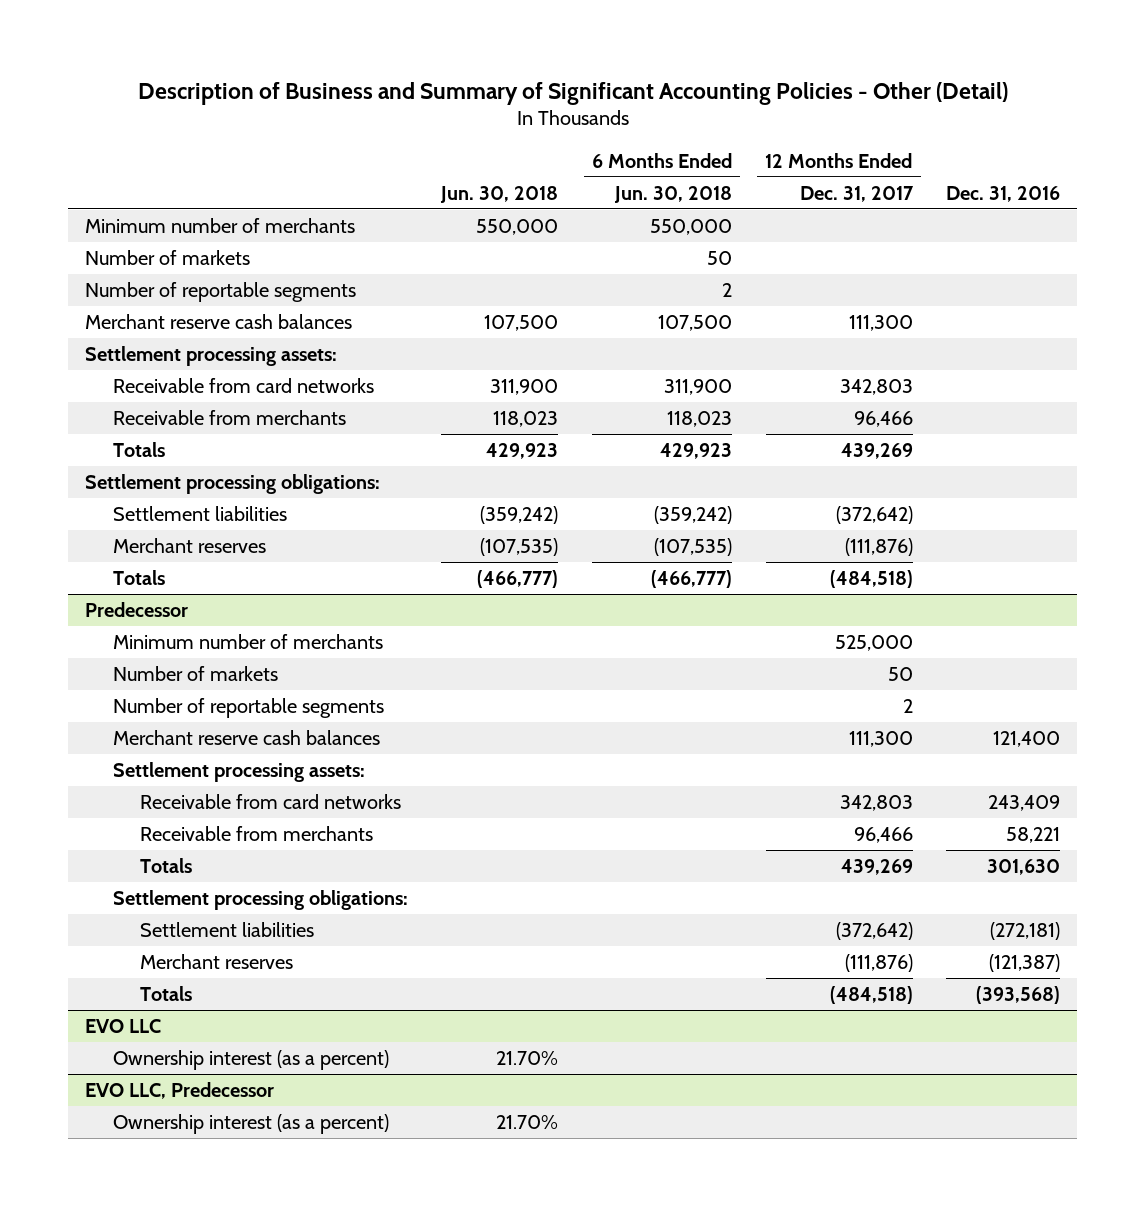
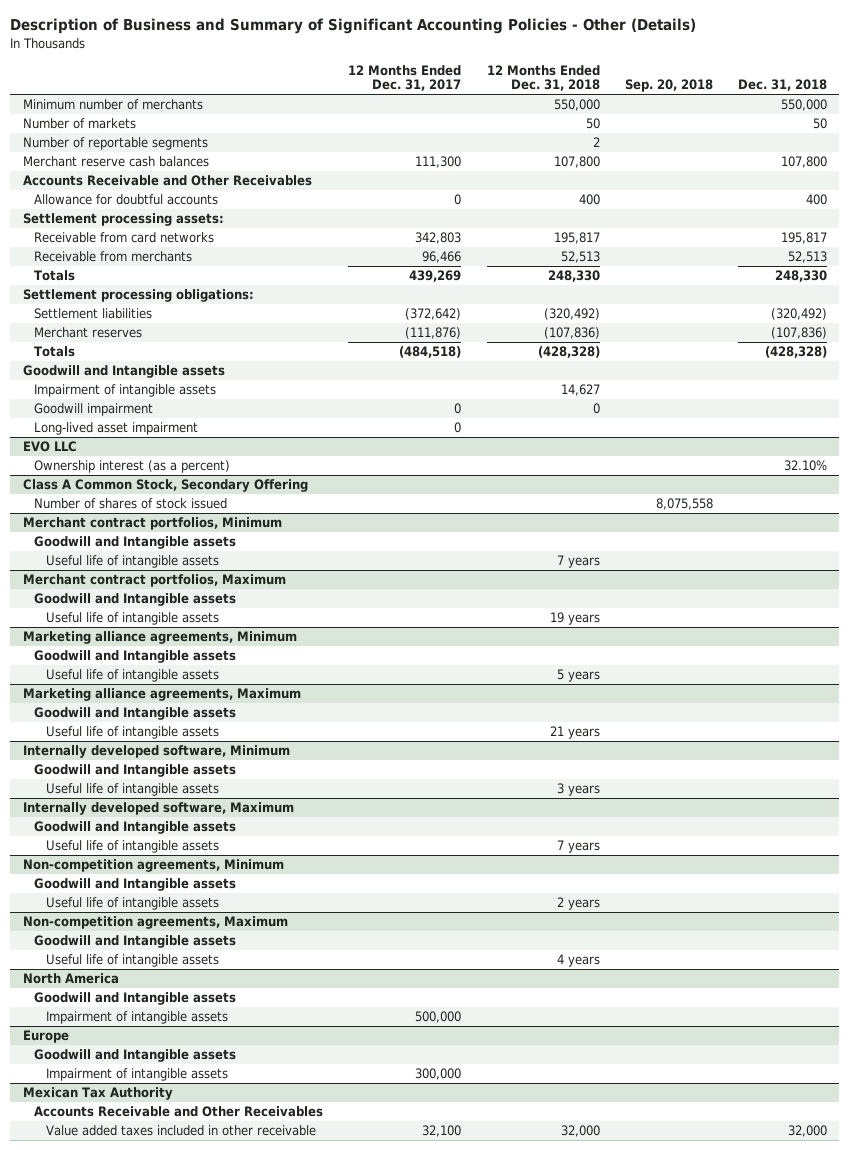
- Description of Business and Summary of Significant Accounting Policies - Other (Detail)
+ Description of Business and Summary of Significant Accounting Policies - Other (Details)
- | Jun. 30, 2018 | 6 Months Ended Jun. 30, 2018 | 12 Months Ended Dec. 31, 2017 | Dec. 31, 2016
+ | 12 Months Ended Dec. 31, 2017 | 12 Months Ended Dec. 31, 2018 | Sep. 20, 2018 | Dec. 31, 2018
+ Accounts Receivable and Other Receivables
+ Allowance for doubtful accounts | 0 | 400 | | 400
- Predecessor
- Minimum number of merchants | | | 525,000 |
- Number of markets | | | 50 |
- Number of reportable segments | | | 2 |
- Merchant reserve cash balances | | | 111,300 | 121,400
- Settlement processing assets:
- Receivable from card networks | | | 342,803 | 243,409
- Receivable from merchants | | | 96,466 | 58,221
- Totals | | | 439,269 | 301,630
- Settlement processing obligations:
- Settlement liabilities | | | (372,642) | (272,181)
- Merchant reserves | | | (111,876) | (121,387)
- Totals | | | (484,518) | (393,568)
+ Goodwill and Intangible assets
+ Impairment of intangible assets | | 14,627 | |
+ Goodwill impairment | 0 | 0 | |
+ Long-lived asset impairment | 0 | | |
- EVO LLC, Predecessor
- Ownership interest (as a percent) | 21.70% | | |
+ Class A Common Stock, Secondary Offering
+ Number of shares of stock issued | | | 8,075,558 |
+ Merchant contract portfolios, Minimum
+ Goodwill and Intangible assets
+ Useful life of intangible assets | | 7 years | |
+ Merchant contract portfolios, Maximum
+ Goodwill and Intangible assets
+ Useful life of intangible assets | | 19 years | |
+ Marketing alliance agreements, Minimum
+ Goodwill and Intangible assets
+ Useful life of intangible assets | | 5 years | |
+ Marketing alliance agreements, Maximum
+ Goodwill and Intangible assets
+ Useful life of intangible assets | | 21 years | |
+ Internally developed software, Minimum
+ Goodwill and Intangible assets
+ Useful life of intangible assets | | 3 years | |
+ Internally developed software, Maximum
+ Goodwill and Intangible assets
+ Useful life of intangible assets | | 7 years | |
+ Non-competition agreements, Minimum
+ Goodwill and Intangible assets
+ Useful life of intangible assets | | 2 years | |
+ Non-competition agreements, Maximum
+ Goodwill and Intangible assets
+ Useful life of intangible assets | | 4 years | |
+ North America
+ Goodwill and Intangible assets
+ Impairment of intangible assets | 500,000 | | |
+ Europe
+ Goodwill and Intangible assets
+ Impairment of intangible assets | 300,000 | | |
+ Mexican Tax Authority
+ Accounts Receivable and Other Receivables
+ Value added taxes included in other receivable | 32,100 | 32,000 | | 32,000

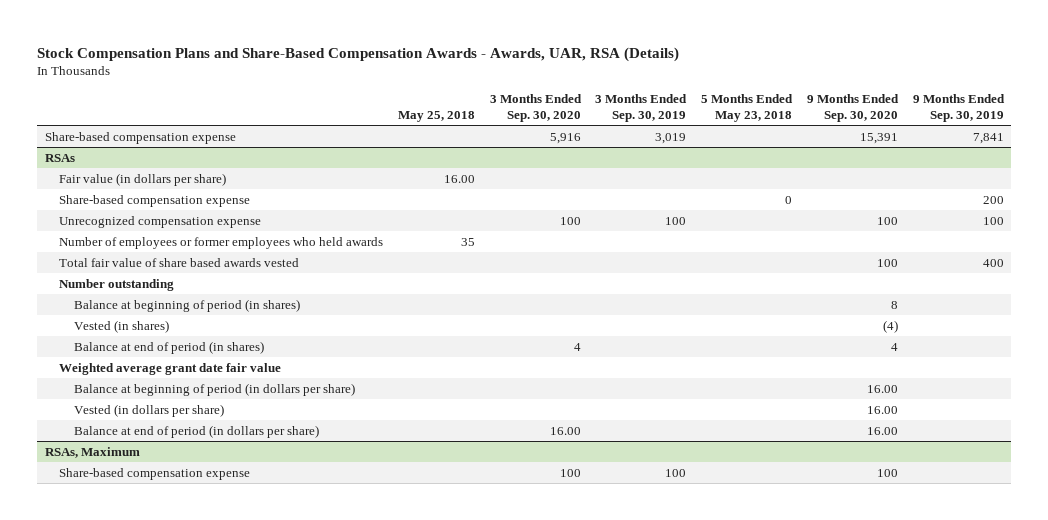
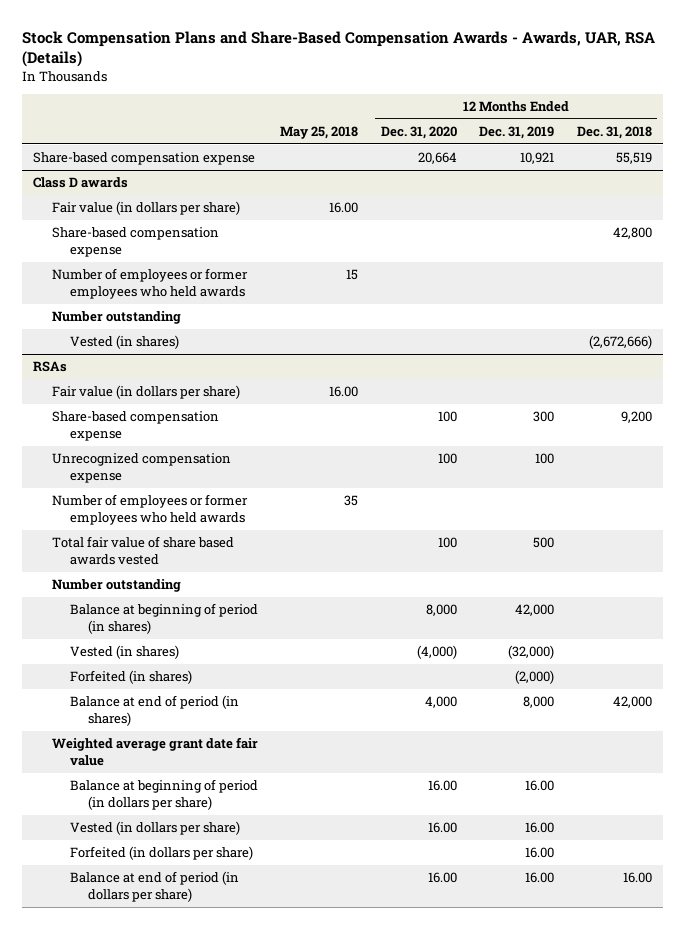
- | May 25, 2018 | 3 Months Ended Sep. 30, 2020 | 3 Months Ended Sep. 30, 2019 | 5 Months Ended May 23, 2018 | 9 Months Ended Sep. 30, 2020 | 9 Months Ended Sep. 30, 2019
+ | May 25, 2018 | 12 Months Ended Dec. 31, 2020 | 12 Months Ended Dec. 31, 2019 | 12 Months Ended Dec. 31, 2018
+ Class D awards
+ Fair value (in dollars per share) | 16.00 | | |
+ Share-based compensation expense | | | | 42,800
+ Number of employees or former employees who held awards | 15 | | |
+ Number outstanding
+ Vested (in shares) | | | | (2,672,666)
@ RSAs
+ Forfeited (in shares) | | | (2,000) |
+ Forfeited (in dollars per share) | | | 16.00 |
- RSAs, Maximum
- Share-based compensation expense | | 100 | 100 | | 100 |

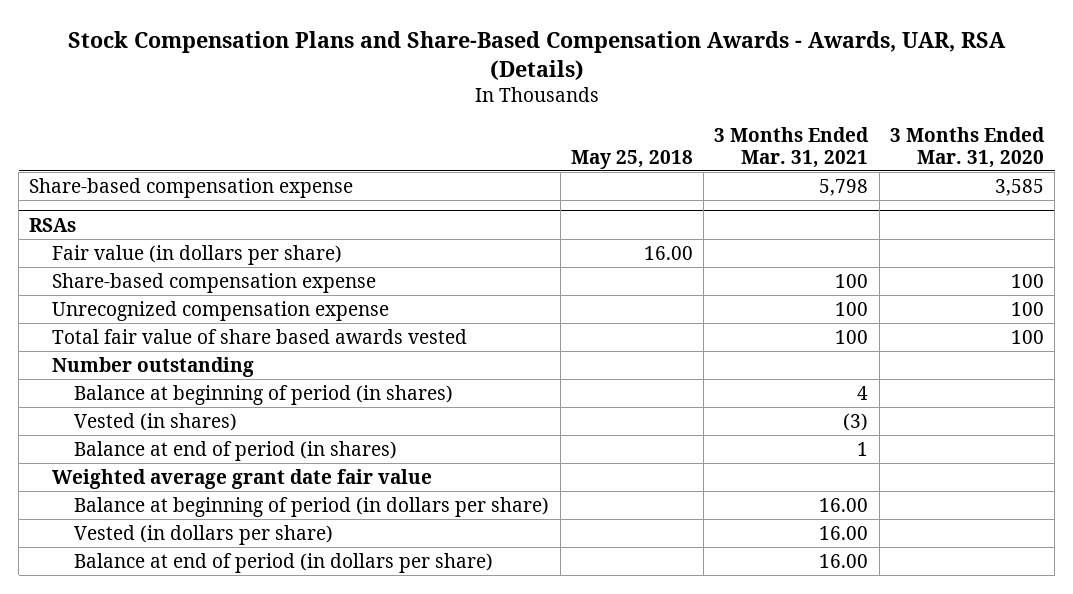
- | May 25, 2018 | 12 Months Ended Dec. 31, 2020 | 12 Months Ended Dec. 31, 2019 | 12 Months Ended Dec. 31, 2018
+ | May 25, 2018 | 3 Months Ended Mar. 31, 2021 | 3 Months Ended Mar. 31, 2020
- Class D awards
- Fair value (in dollars per share) | 16.00 | | |
- Share-based compensation expense | | | | 42,800
- Number of employees or former employees who held awards | 15 | | |
- Number outstanding
- Vested (in shares) | | | | (2,672,666)
@ RSAs
- Number of employees or former employees who held awards | 35 | | |
- Forfeited (in shares) | | | (2,000) |
- Forfeited (in dollars per share) | | | 16.00 |

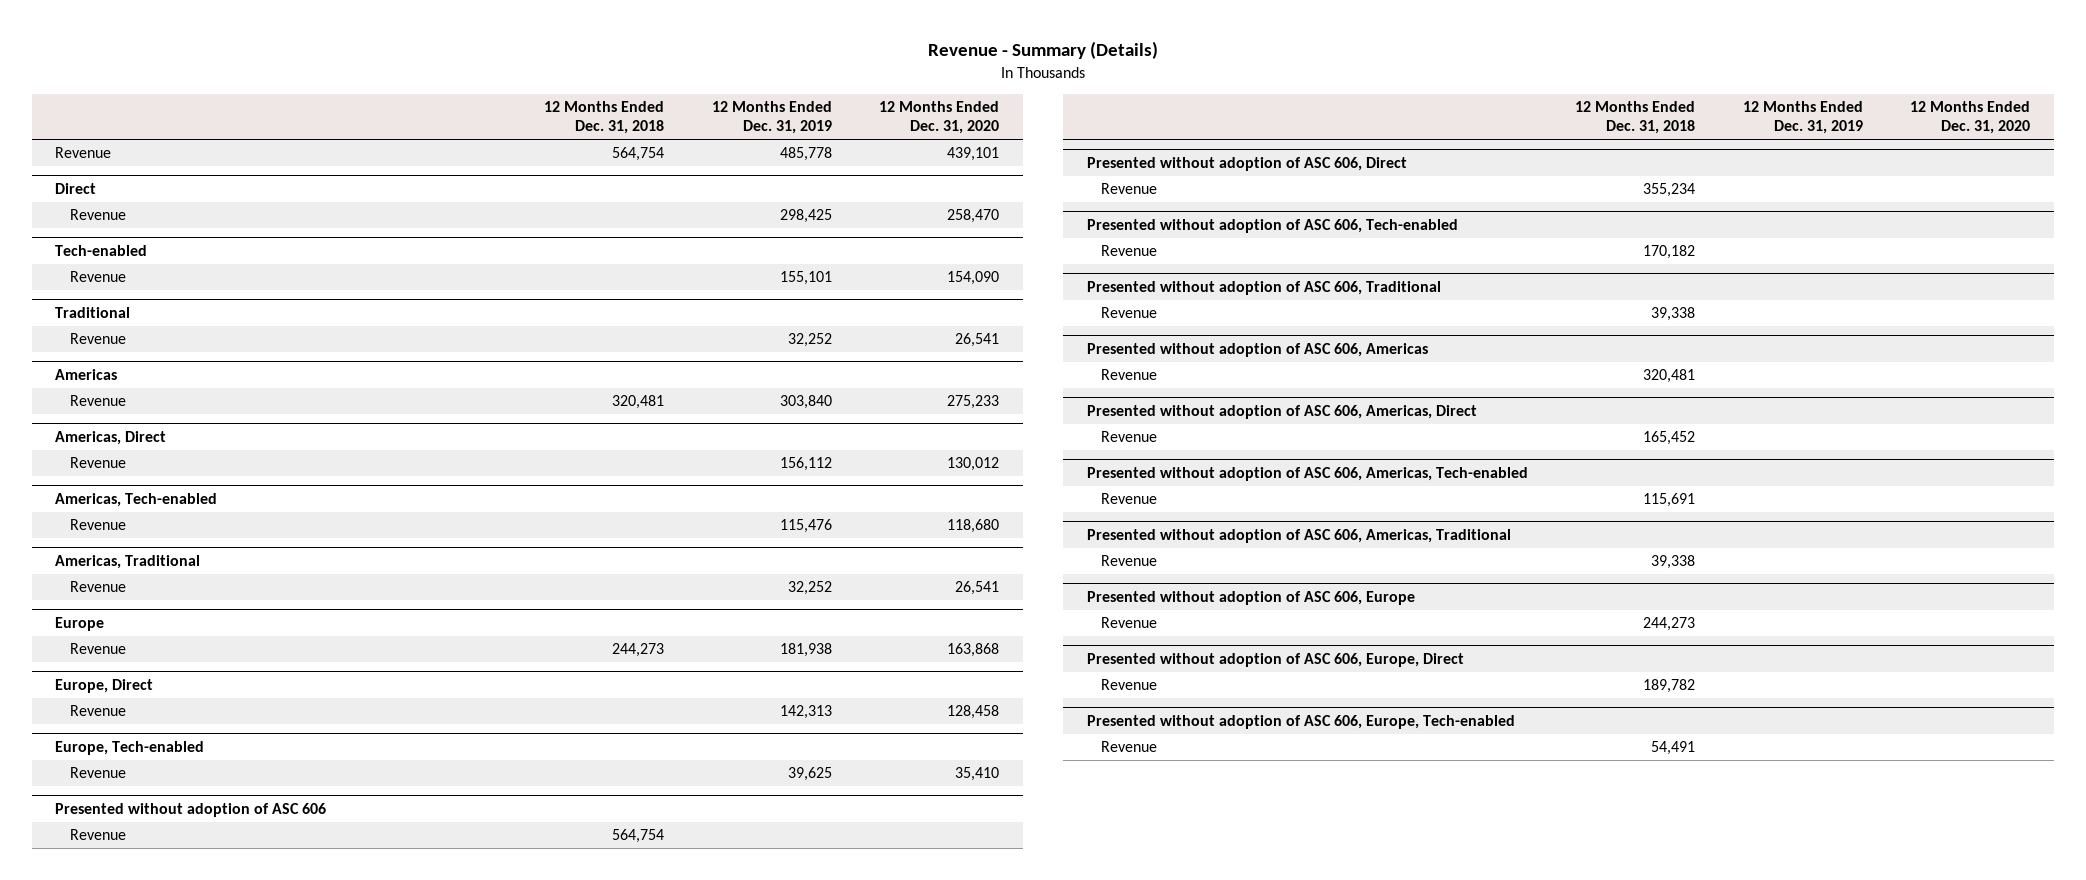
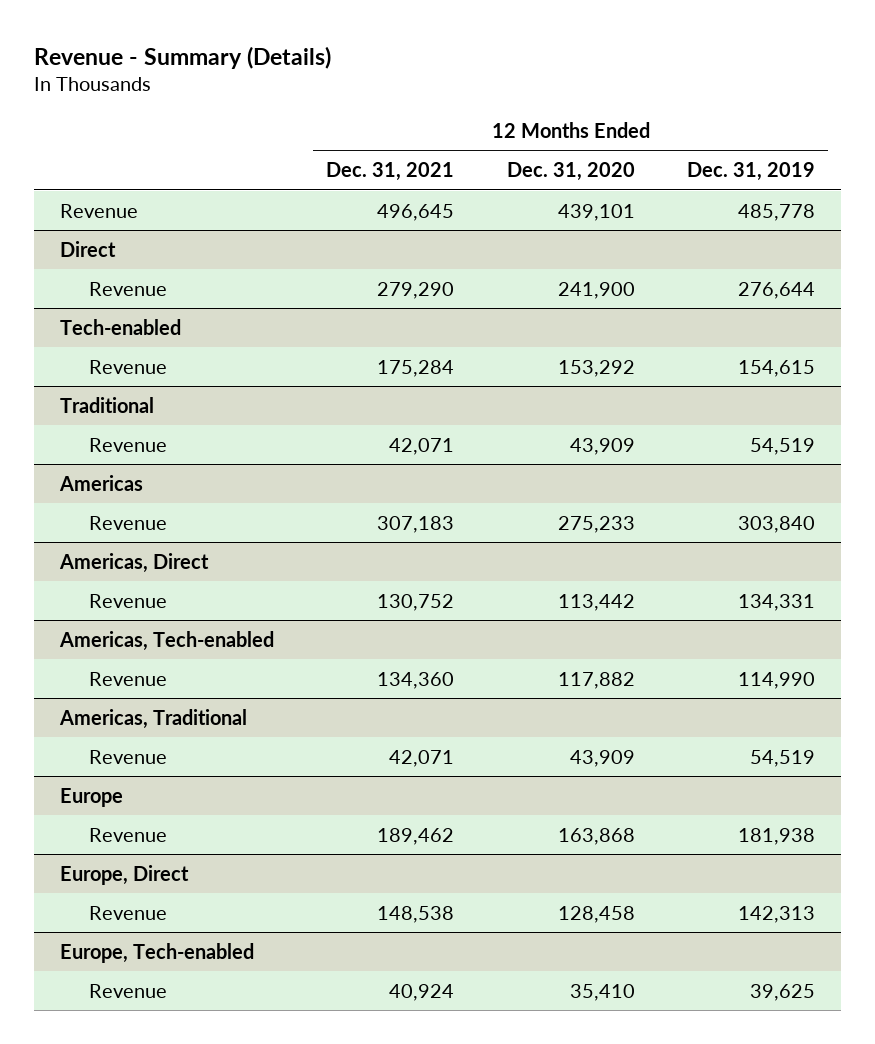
- | 12 Months Ended Dec. 31, 2018 | 12 Months Ended Dec. 31, 2019 | 12 Months Ended Dec. 31, 2020
+ | 12 Months Ended Dec. 31, 2021 | 12 Months Ended Dec. 31, 2020 | 12 Months Ended Dec. 31, 2019
@ Direct
- Revenue | | 298,425 | 258,470
+ Revenue | 279,290 | 241,900 | 276,644
@ Tech-enabled
- Revenue | | 155,101 | 154,090
+ Revenue | 175,284 | 153,292 | 154,615
@ Traditional
- Revenue | | 32,252 | 26,541
+ Revenue | 42,071 | 43,909 | 54,519
@ Americas, Direct
- Revenue | | 156,112 | 130,012
+ Revenue | 130,752 | 113,442 | 134,331
@ Americas, Tech-enabled
- Revenue | | 115,476 | 118,680
+ Revenue | 134,360 | 117,882 | 114,990
@ Americas, Traditional
- Revenue | | 32,252 | 26,541
+ Revenue | 42,071 | 43,909 | 54,519
- Presented without adoption of ASC 606
- Revenue | 564,754 | |
- Presented without adoption of ASC 606, Direct
- Revenue | 355,234 | |
- Presented without adoption of ASC 606, Tech-enabled
- Revenue | 170,182 | |
- Presented without adoption of ASC 606, Traditional
- Revenue | 39,338 | |
- Presented without adoption of ASC 606, Americas
- Revenue | 320,481 | |
- Presented without adoption of ASC 606, Americas, Direct
- Revenue | 165,452 | |
- Presented without adoption of ASC 606, Americas, Tech-enabled
- Revenue | 115,691 | |
- Presented without adoption of ASC 606, Americas, Traditional
- Revenue | 39,338 | |
- Presented without adoption of ASC 606, Europe
- Revenue | 244,273 | |
- Presented without adoption of ASC 606, Europe, Direct
- Revenue | 189,782 | |
- Presented without adoption of ASC 606, Europe, Tech-enabled
- Revenue | 54,491 | |

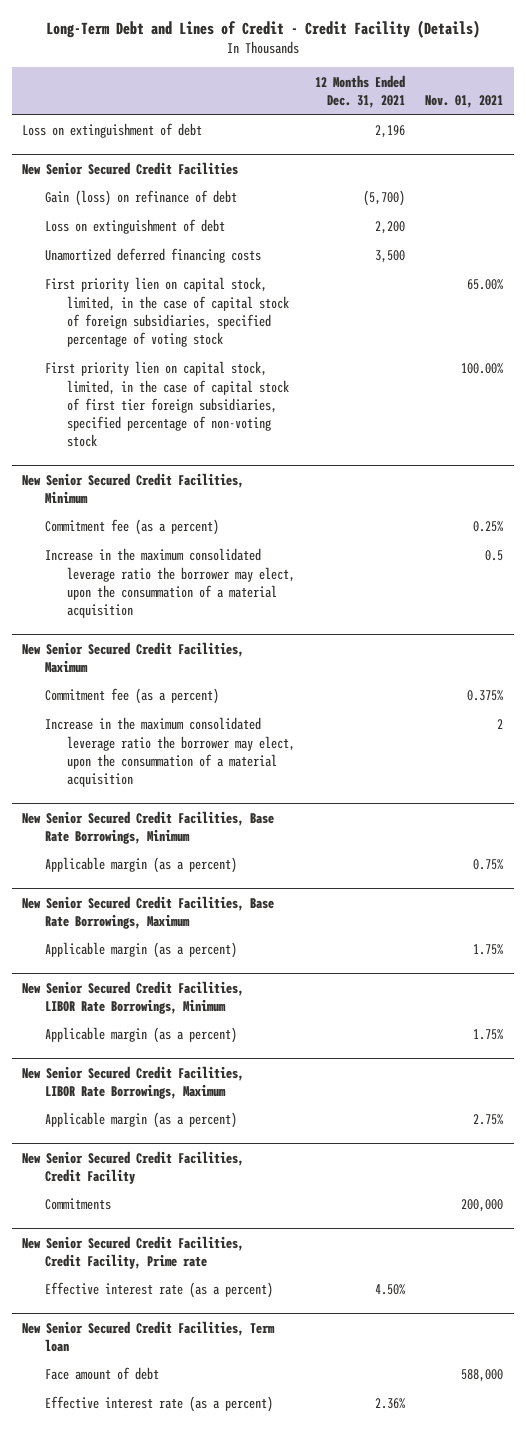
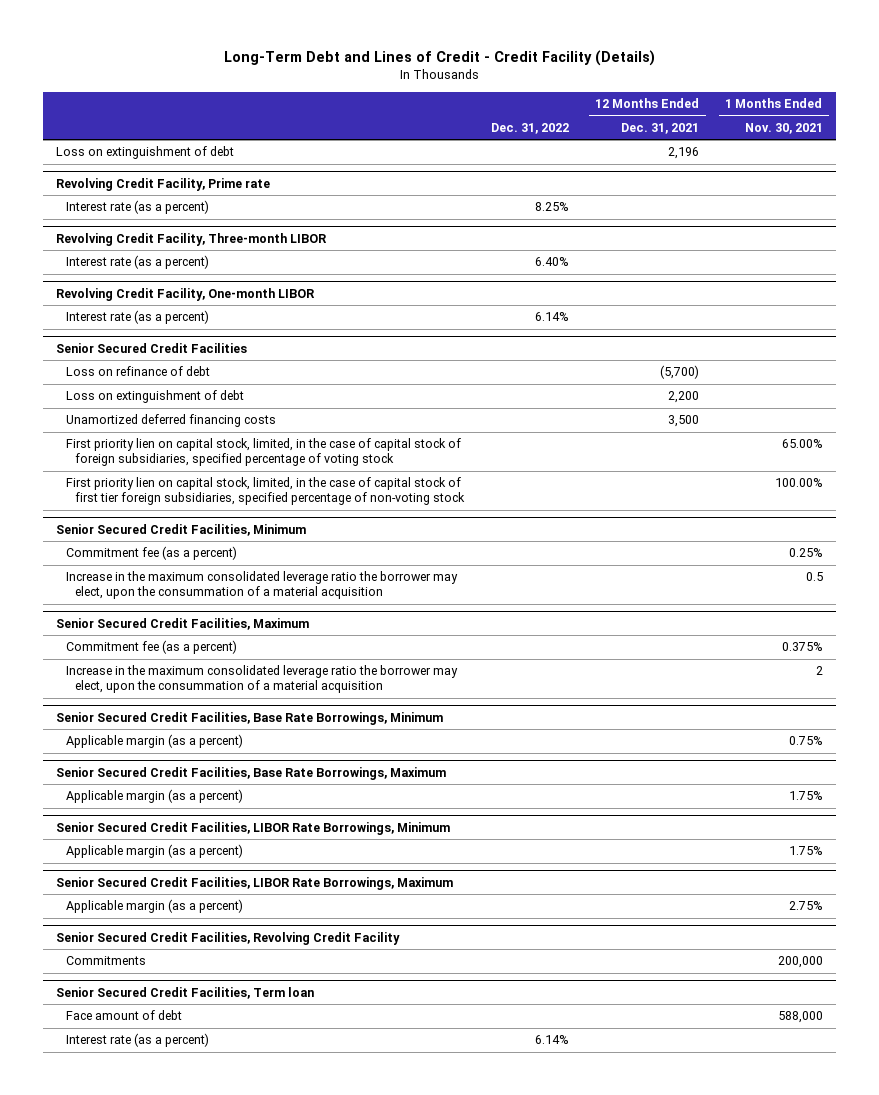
- | 12 Months Ended Dec. 31, 2021 | Nov. 01, 2021
+ | Dec. 31, 2022 | 12 Months Ended Dec. 31, 2021 | 1 Months Ended Nov. 30, 2021
- New Senior Secured Credit Facilities
- Gain (loss) on refinance of debt | (5,700) |
+ Revolving Credit Facility, Prime rate
+ Interest rate (as a percent) | 8.25% | |
+ Revolving Credit Facility, Three-month LIBOR
+ Interest rate (as a percent) | 6.40% | |
+ Revolving Credit Facility, One-month LIBOR
+ Interest rate (as a percent) | 6.14% | |
+ Senior Secured Credit Facilities
+ Loss on refinance of debt | | (5,700) |
- New Senior Secured Credit Facilities, Minimum
+ Senior Secured Credit Facilities, Minimum
- New Senior Secured Credit Facilities, Maximum
+ Senior Secured Credit Facilities, Maximum
- New Senior Secured Credit Facilities, Base Rate Borrowings, Minimum
+ Senior Secured Credit Facilities, Base Rate Borrowings, Minimum
- New Senior Secured Credit Facilities, Base Rate Borrowings, Maximum
+ Senior Secured Credit Facilities, Base Rate Borrowings, Maximum
- New Senior Secured Credit Facilities, LIBOR Rate Borrowings, Minimum
+ Senior Secured Credit Facilities, LIBOR Rate Borrowings, Minimum
- New Senior Secured Credit Facilities, LIBOR Rate Borrowings, Maximum
+ Senior Secured Credit Facilities, LIBOR Rate Borrowings, Maximum
- New Senior Secured Credit Facilities, Credit Facility
+ Senior Secured Credit Facilities, Revolving Credit Facility
- New Senior Secured Credit Facilities, Credit Facility, Prime rate
- Effective interest rate (as a percent) | 4.50% |
- New Senior Secured Credit Facilities, Term loan
+ Senior Secured Credit Facilities, Term loan
- Effective interest rate (as a percent) | 2.36% |
+ Interest rate (as a percent) | 6.14% | |

